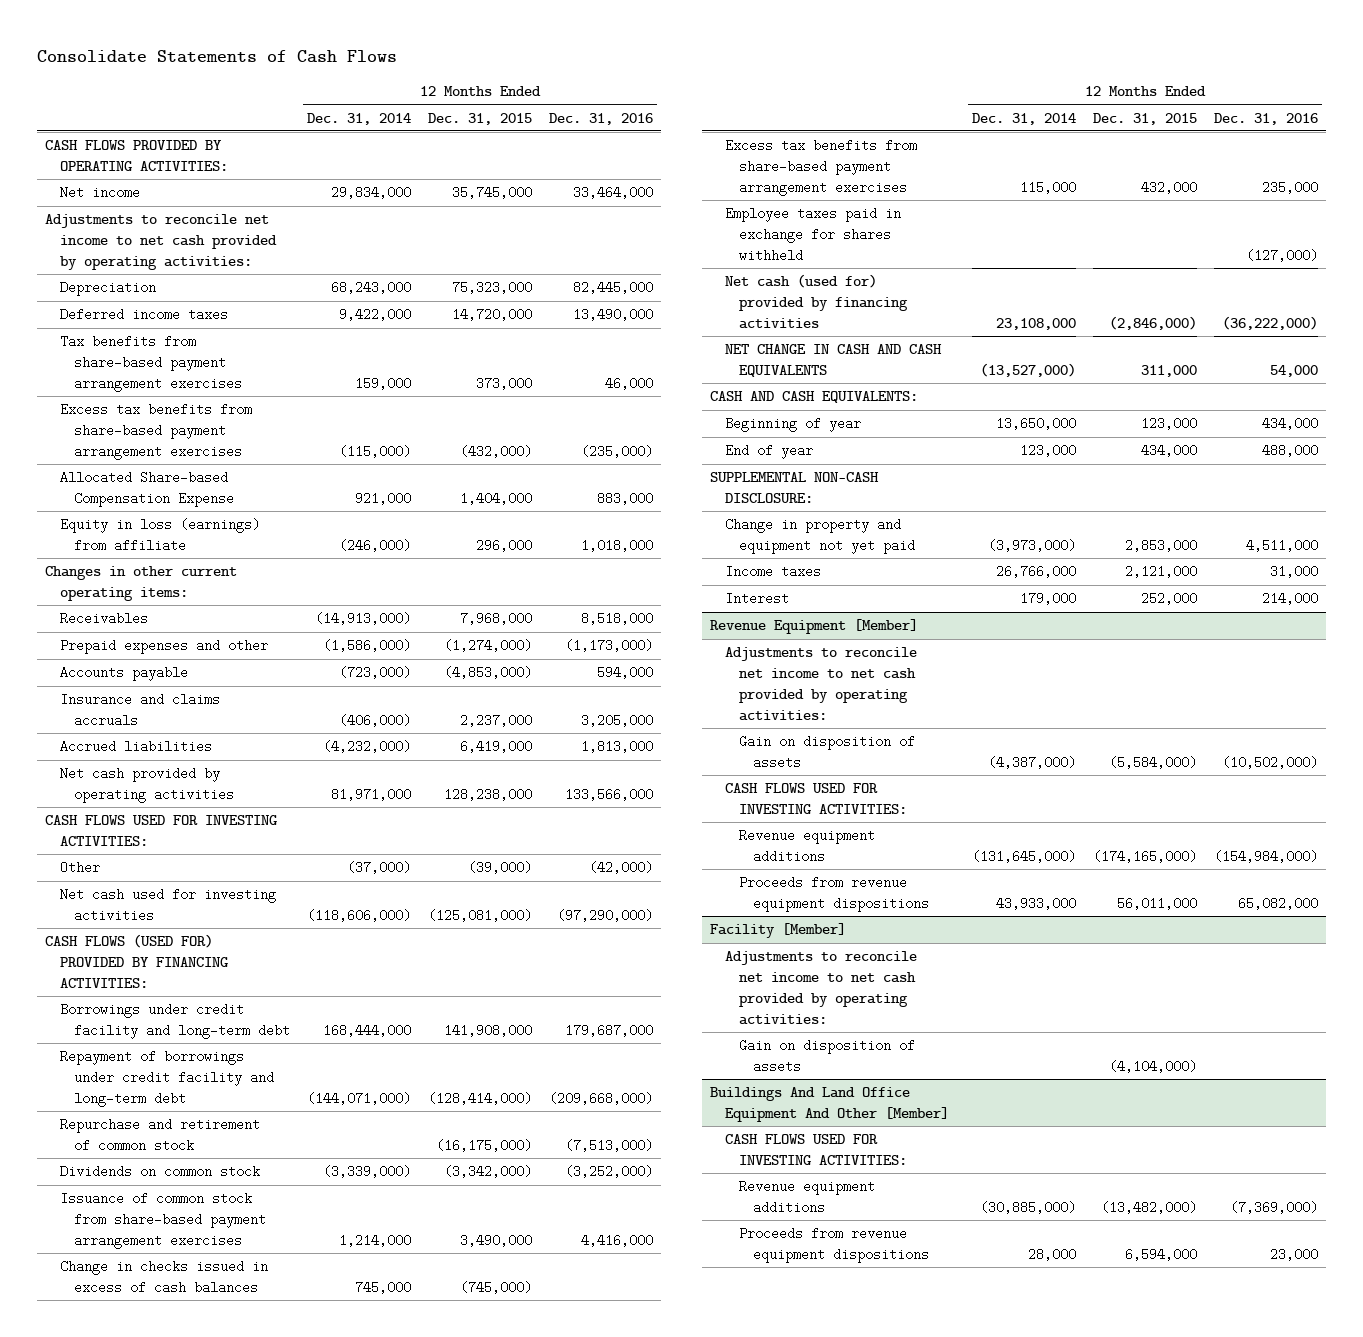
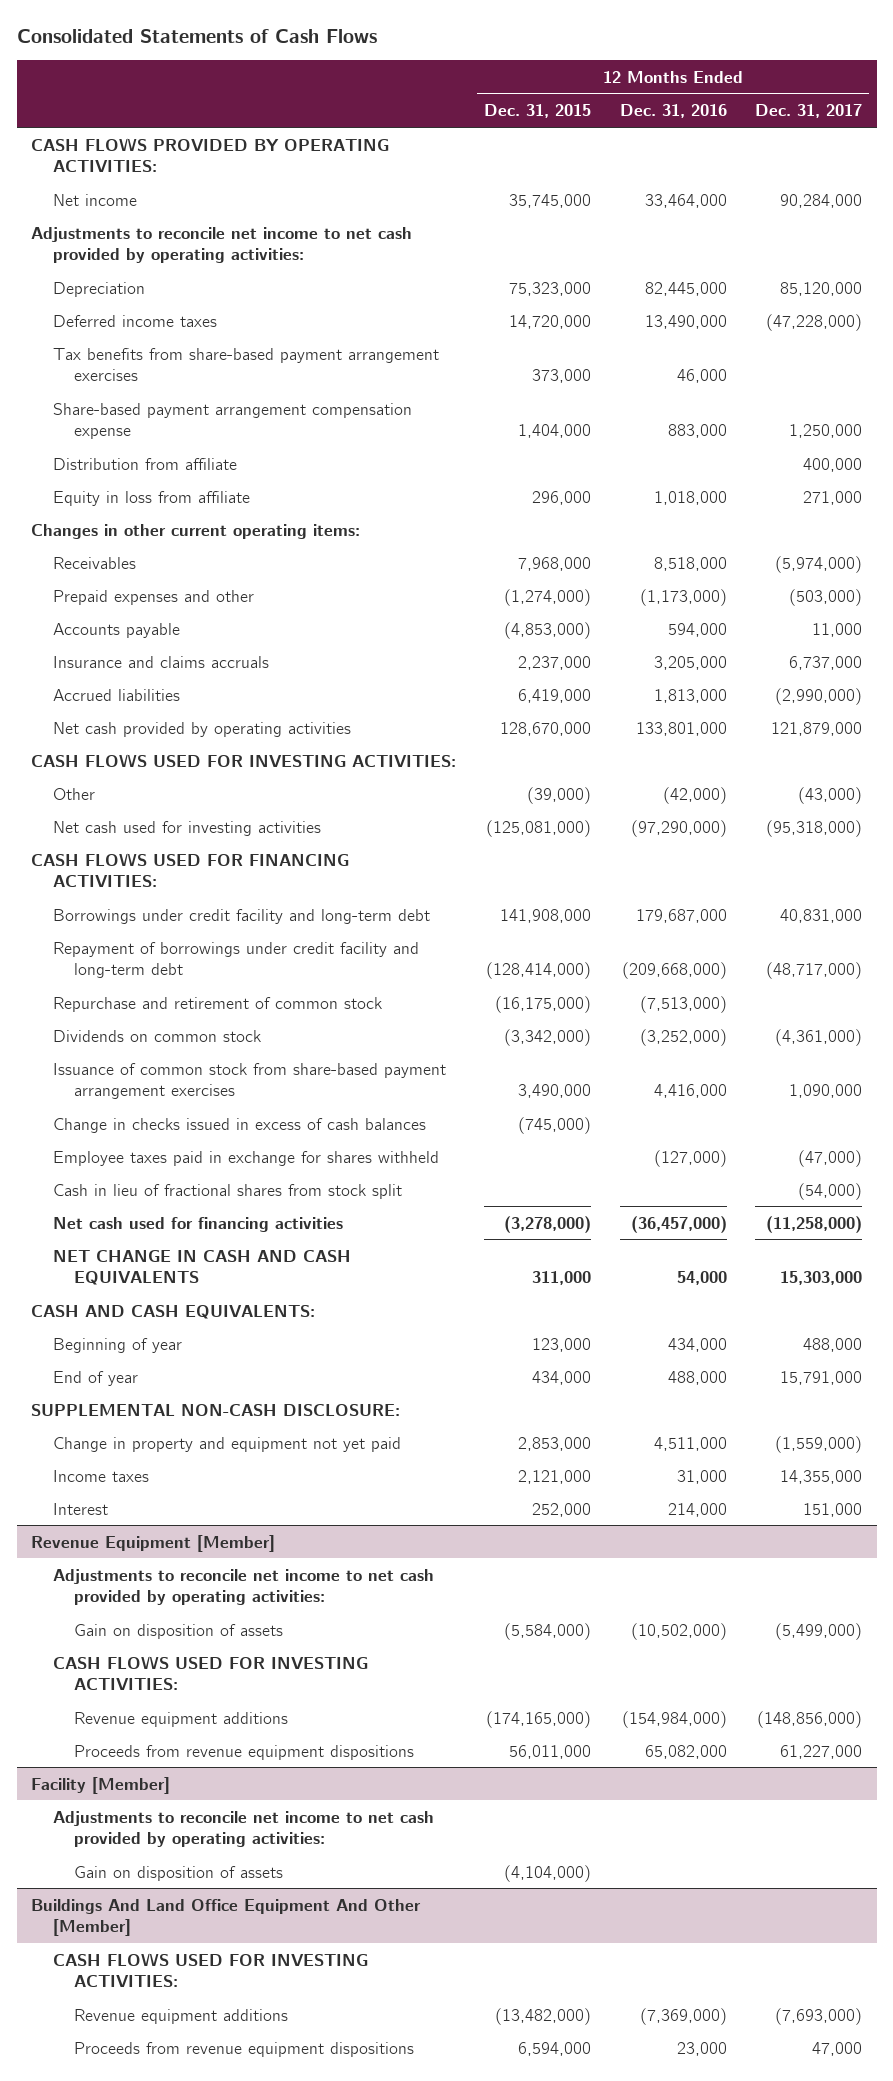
- Consolidate Statements of Cash Flows
+ Consolidated Statements of Cash Flows
- | 12 Months Ended Dec. 31, 2014 | 12 Months Ended Dec. 31, 2015 | 12 Months Ended Dec. 31, 2016
+ | 12 Months Ended Dec. 31, 2015 | 12 Months Ended Dec. 31, 2016 | 12 Months Ended Dec. 31, 2017
- Excess tax benefits from share-based payment arrangement exercises | (115,000) | (432,000) | (235,000)
- Allocated Share-based Compensation Expense | 921,000 | 1,404,000 | 883,000
- Equity in loss (earnings) from affiliate | (246,000) | 296,000 | 1,018,000
+ Share-based payment arrangement compensation expense | 1,404,000 | 883,000 | 1,250,000
+ Distribution from affiliate | | | 400,000
+ Equity in loss from affiliate | 296,000 | 1,018,000 | 271,000
- Net cash provided by operating activities | 81,971,000 | 128,238,000 | 133,566,000
+ Net cash provided by operating activities | 128,670,000 | 133,801,000 | 121,879,000
- CASH FLOWS (USED FOR) PROVIDED BY FINANCING ACTIVITIES:
+ CASH FLOWS USED FOR FINANCING ACTIVITIES:
- Excess tax benefits from share-based payment arrangement exercises | 115,000 | 432,000 | 235,000
- Net cash (used for) provided by financing activities | 23,108,000 | (2,846,000) | (36,222,000)
+ Cash in lieu of fractional shares from stock split | | | (54,000)
+ Net cash used for financing activities | (3,278,000) | (36,457,000) | (11,258,000)

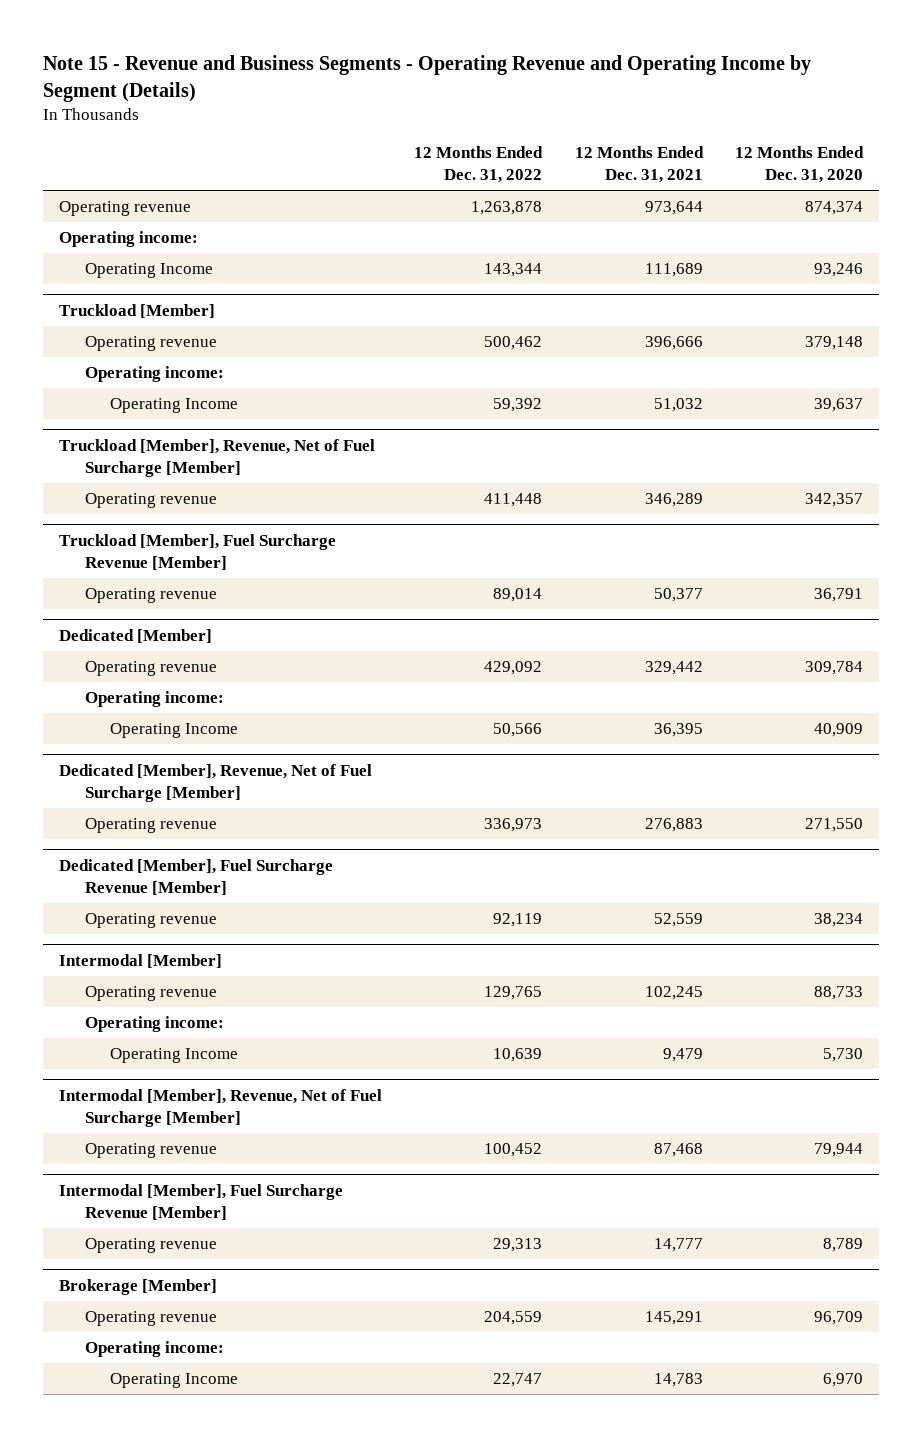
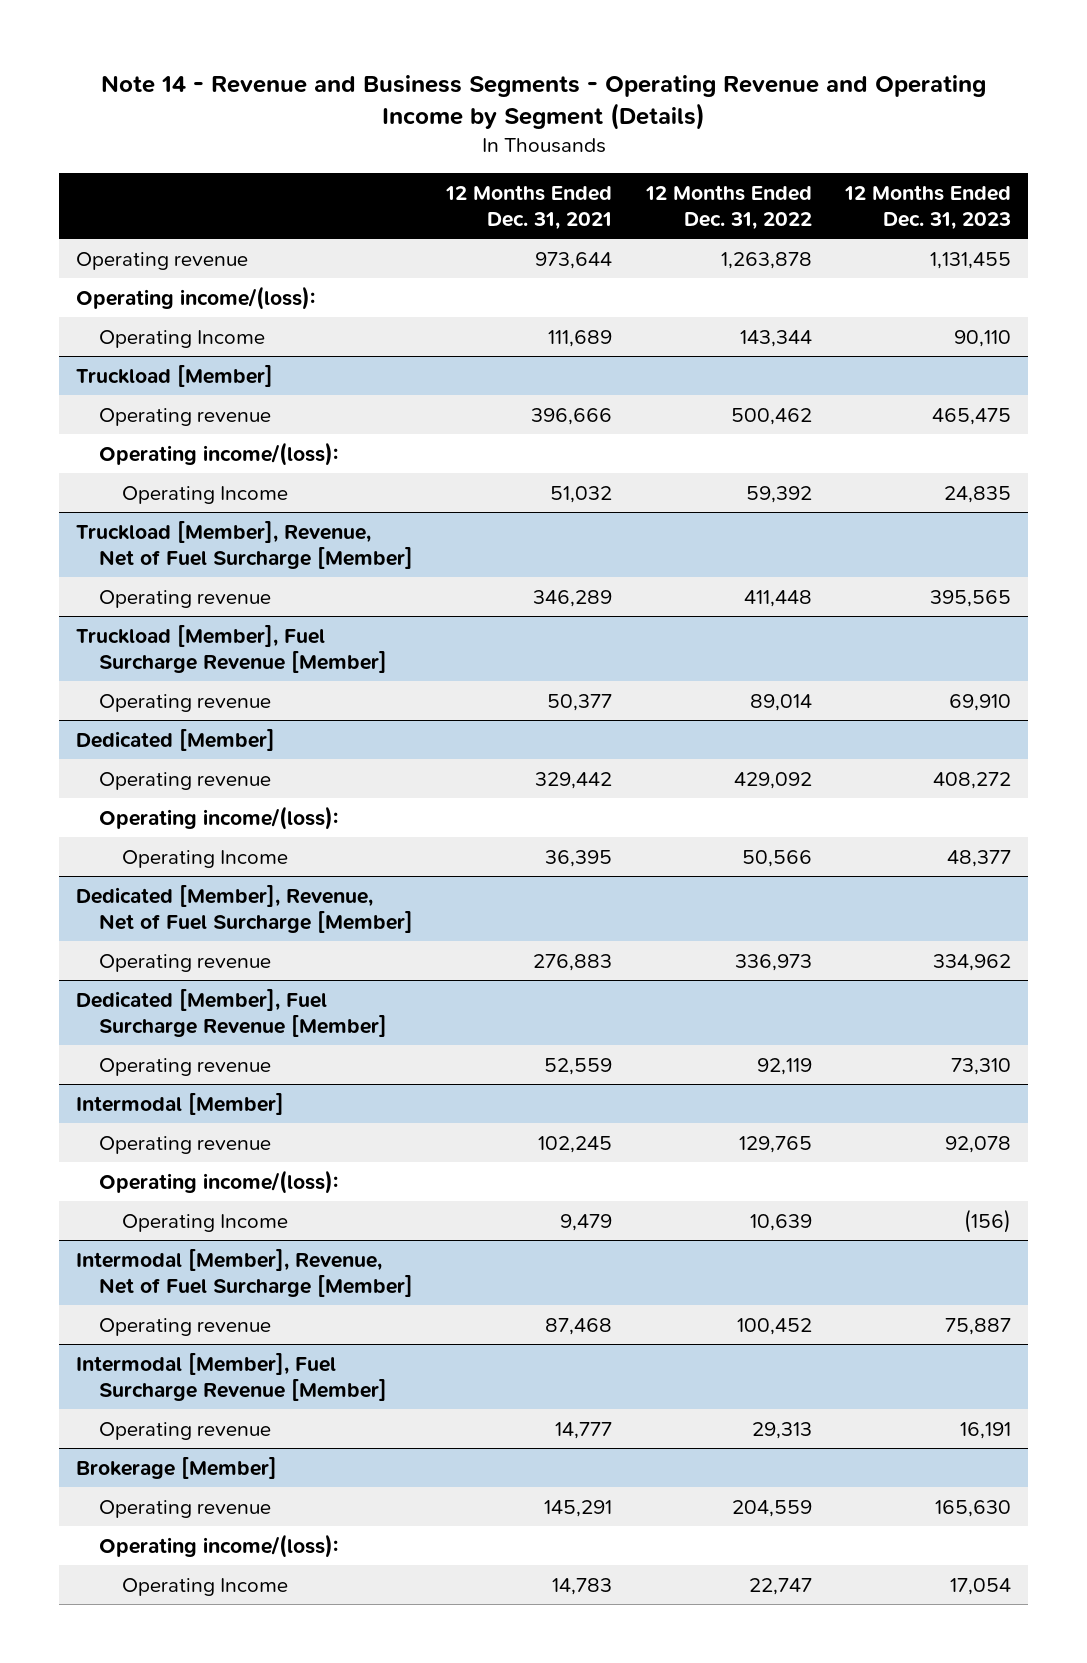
- Note 15 - Revenue and Business Segments - Operating Revenue and Operating Income by Segment (Details)
+ Note 14 - Revenue and Business Segments - Operating Revenue and Operating Income by Segment (Details)
- | 12 Months Ended Dec. 31, 2022 | 12 Months Ended Dec. 31, 2021 | 12 Months Ended Dec. 31, 2020
+ | 12 Months Ended Dec. 31, 2021 | 12 Months Ended Dec. 31, 2022 | 12 Months Ended Dec. 31, 2023
- Operating income:
+ Operating income/(loss):
@ Truckload [Member]
- Operating income:
+ Operating income/(loss):
@ Dedicated [Member]
- Operating income:
+ Operating income/(loss):
@ Intermodal [Member]
- Operating income:
+ Operating income/(loss):
@ Brokerage [Member]
- Operating income:
+ Operating income/(loss):

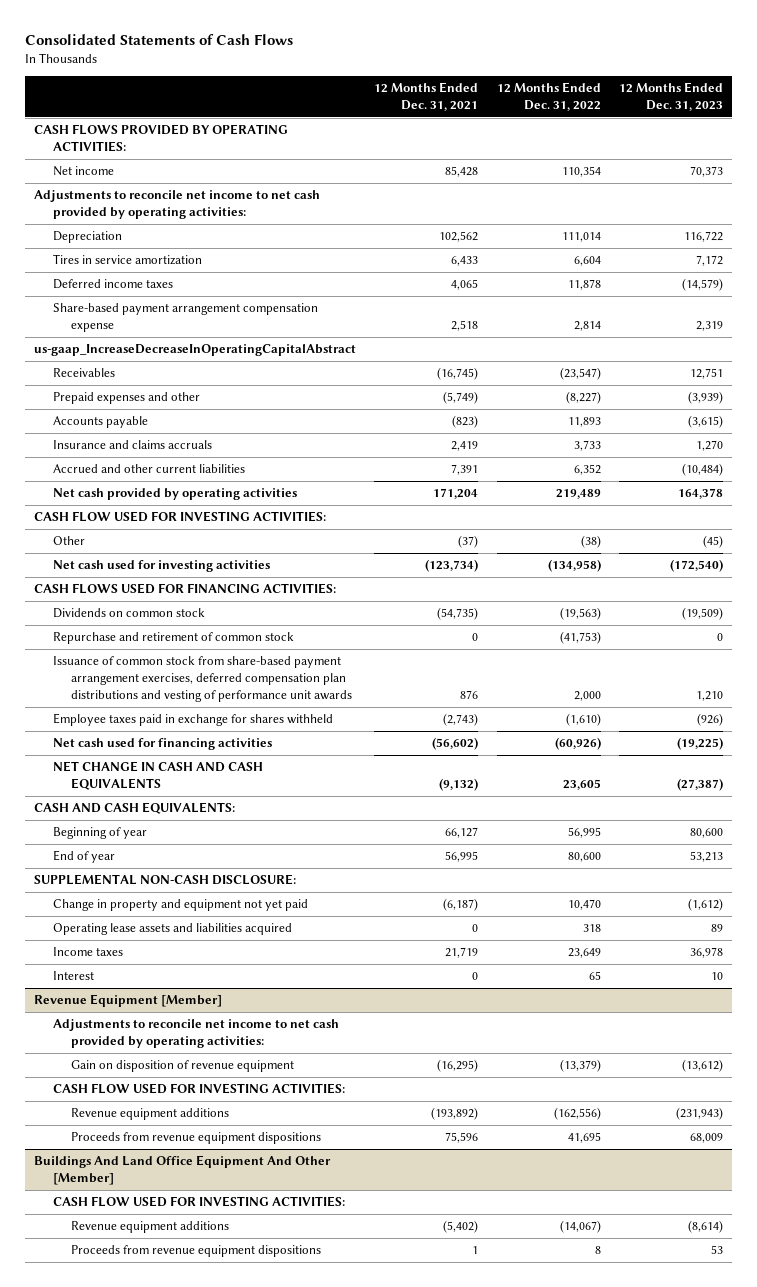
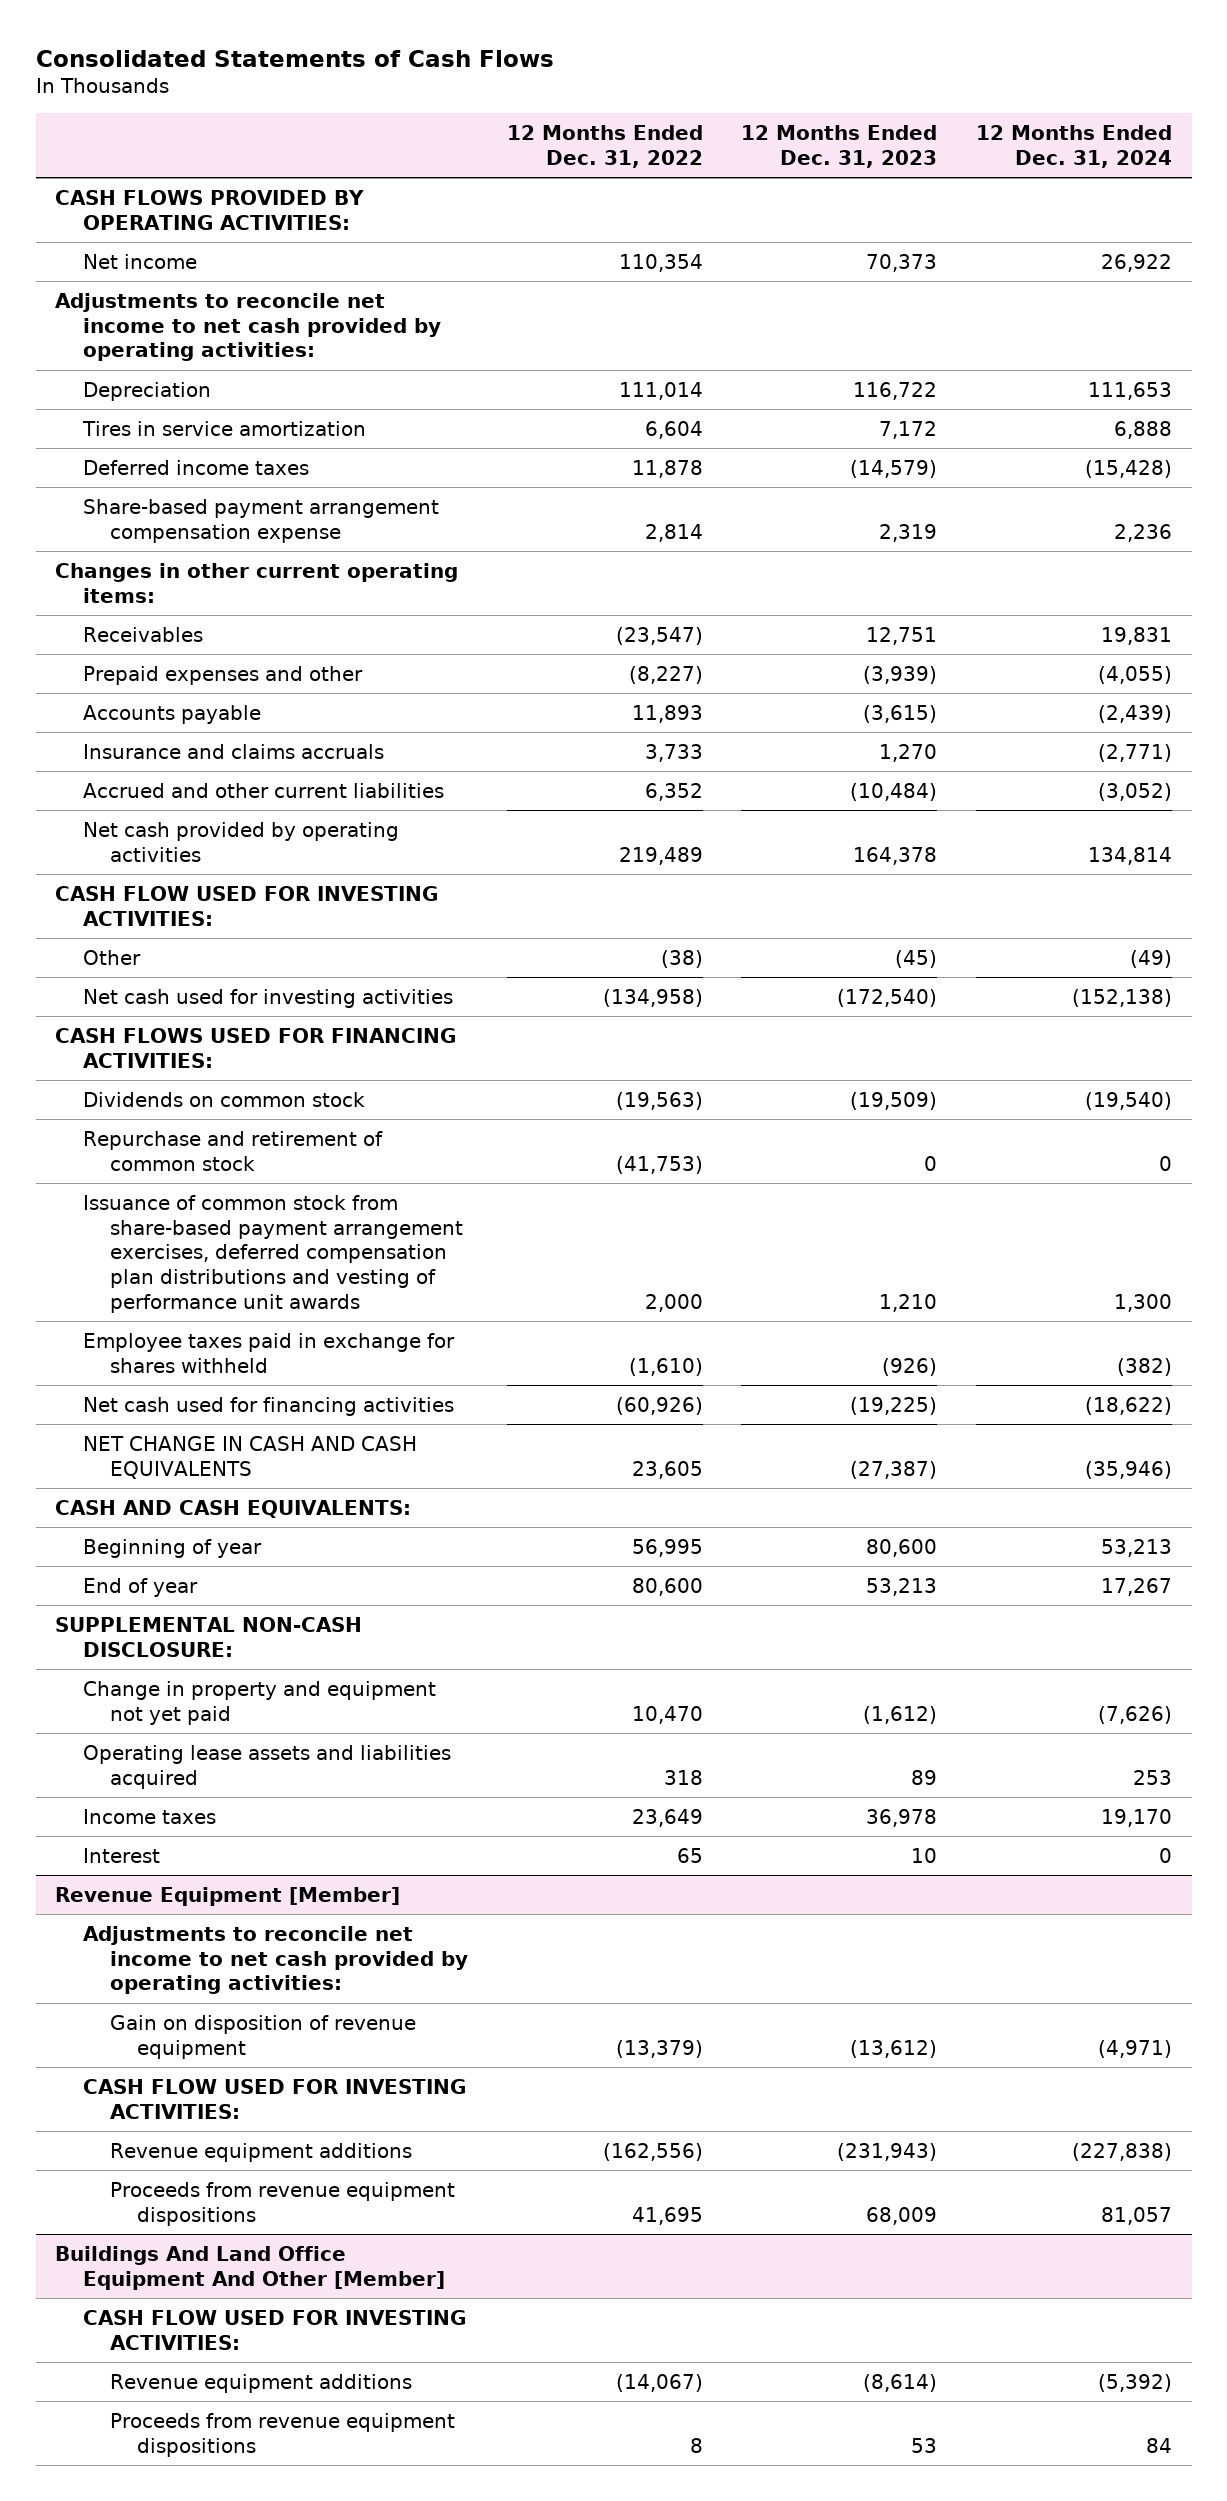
- | 12 Months Ended Dec. 31, 2021 | 12 Months Ended Dec. 31, 2022 | 12 Months Ended Dec. 31, 2023
+ | 12 Months Ended Dec. 31, 2022 | 12 Months Ended Dec. 31, 2023 | 12 Months Ended Dec. 31, 2024
- us-gaap_IncreaseDecreaseInOperatingCapitalAbstract
+ Changes in other current operating items:

